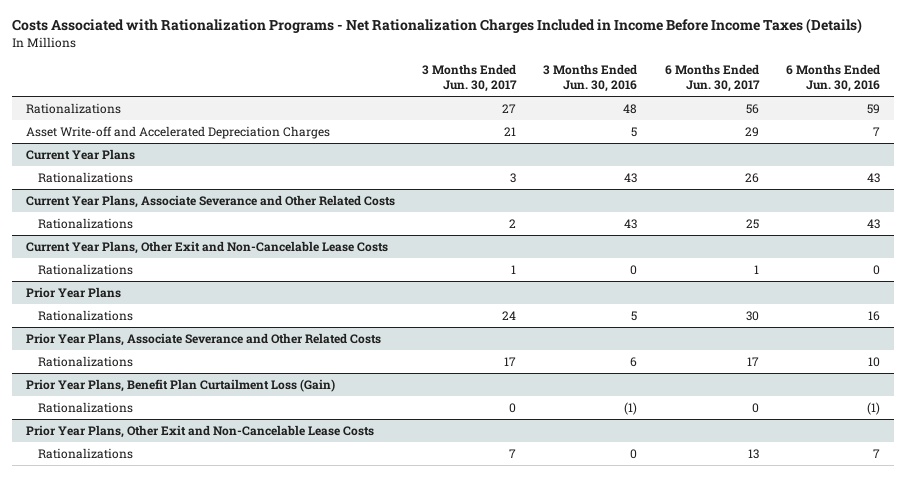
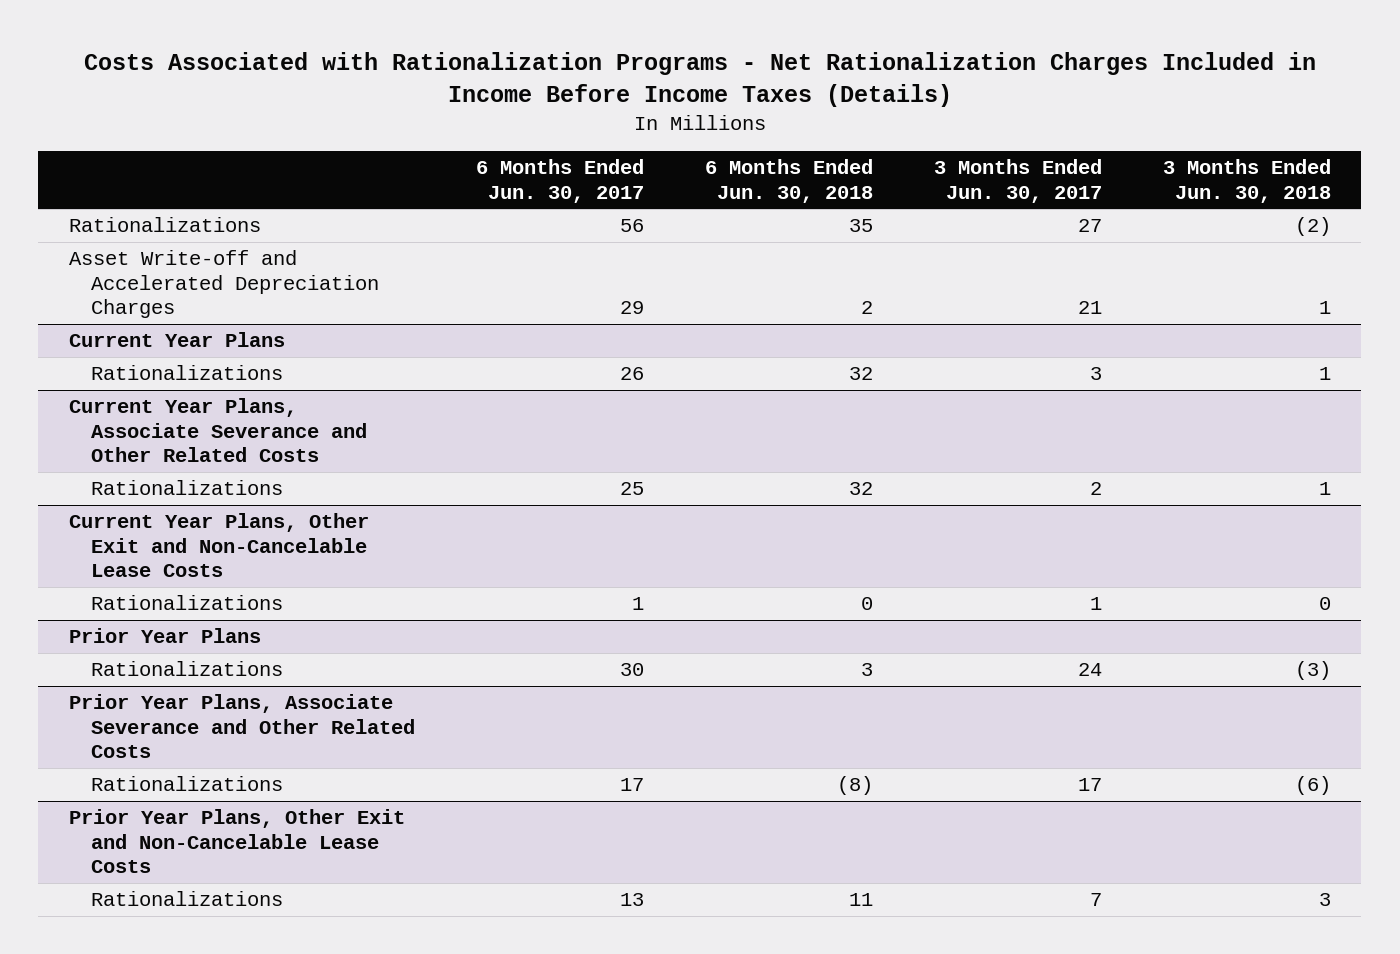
- | 3 Months Ended Jun. 30, 2017 | 3 Months Ended Jun. 30, 2016 | 6 Months Ended Jun. 30, 2017 | 6 Months Ended Jun. 30, 2016
+ | 6 Months Ended Jun. 30, 2017 | 6 Months Ended Jun. 30, 2018 | 3 Months Ended Jun. 30, 2017 | 3 Months Ended Jun. 30, 2018
- Prior Year Plans, Benefit Plan Curtailment Loss (Gain)
- Rationalizations | 0 | (1) | 0 | (1)

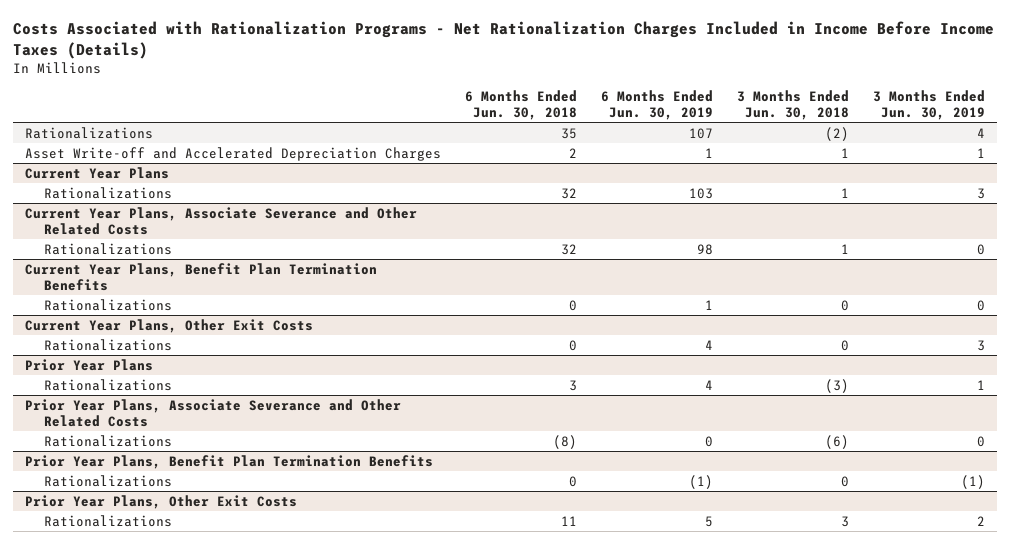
- | 6 Months Ended Jun. 30, 2017 | 6 Months Ended Jun. 30, 2018 | 3 Months Ended Jun. 30, 2017 | 3 Months Ended Jun. 30, 2018
+ | 6 Months Ended Jun. 30, 2018 | 6 Months Ended Jun. 30, 2019 | 3 Months Ended Jun. 30, 2018 | 3 Months Ended Jun. 30, 2019
- Current Year Plans, Other Exit and Non-Cancelable Lease Costs
+ Current Year Plans, Benefit Plan Termination Benefits
+ Current Year Plans, Other Exit Costs
+ Rationalizations | 0 | 4 | 0 | 3
- Prior Year Plans, Other Exit and Non-Cancelable Lease Costs
+ Prior Year Plans, Benefit Plan Termination Benefits
+ Rationalizations | 0 | (1) | 0 | (1)
+ Prior Year Plans, Other Exit Costs

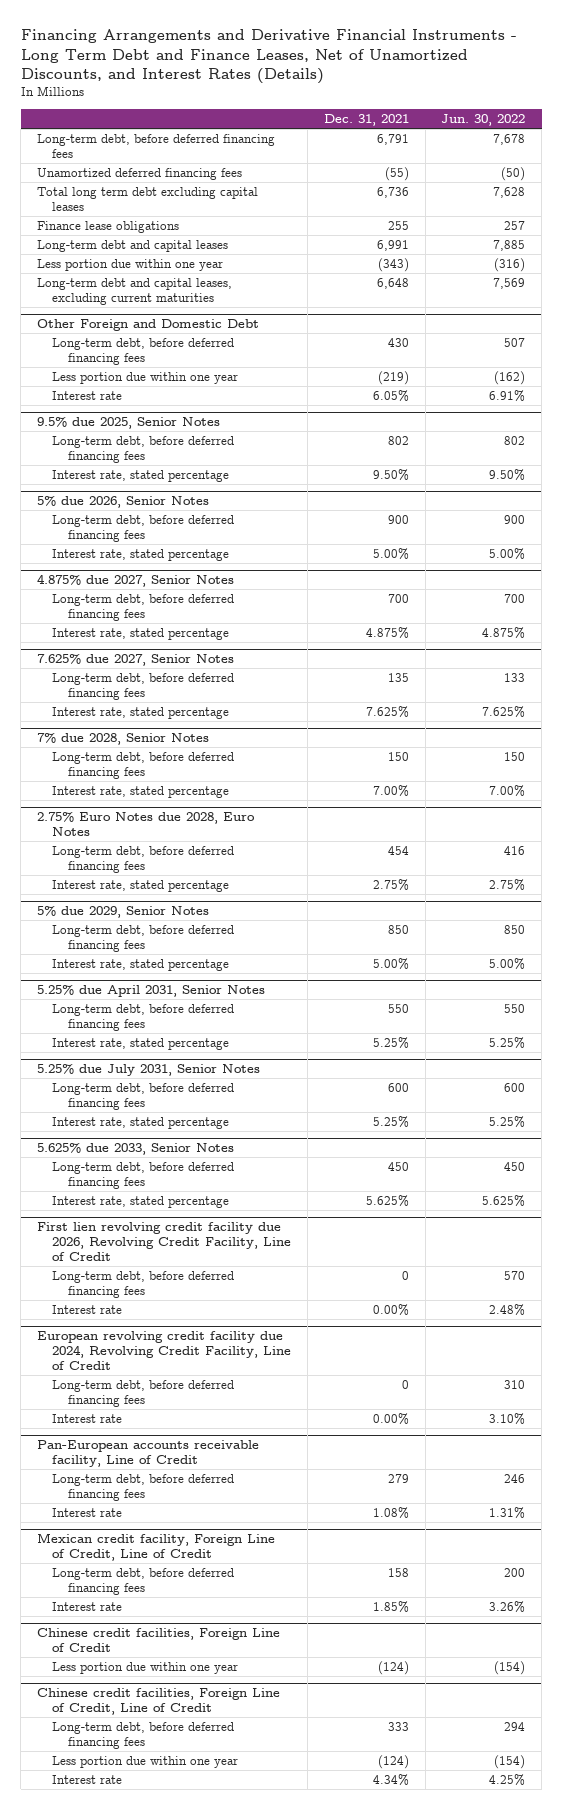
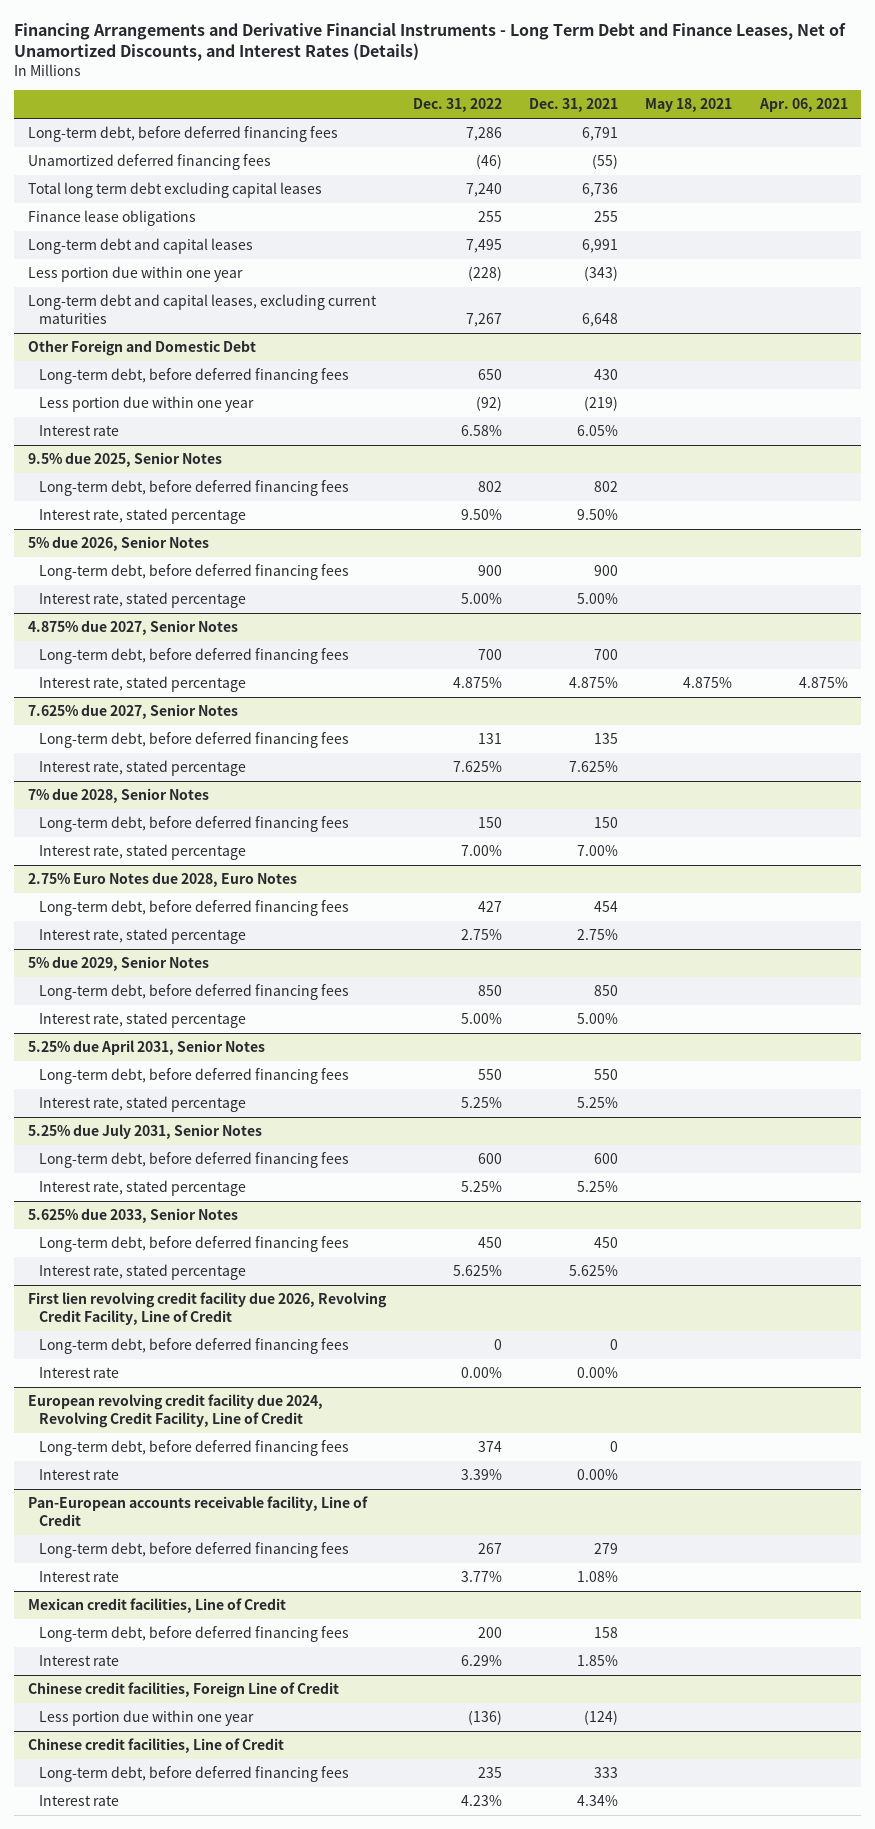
- | Dec. 31, 2021 | Jun. 30, 2022
+ | Dec. 31, 2022 | Dec. 31, 2021 | May 18, 2021 | Apr. 06, 2021
- Mexican credit facility, Foreign Line of Credit, Line of Credit
+ Mexican credit facilities, Line of Credit
- Chinese credit facilities, Foreign Line of Credit, Line of Credit
+ Chinese credit facilities, Line of Credit
- Less portion due within one year | (124) | (154)

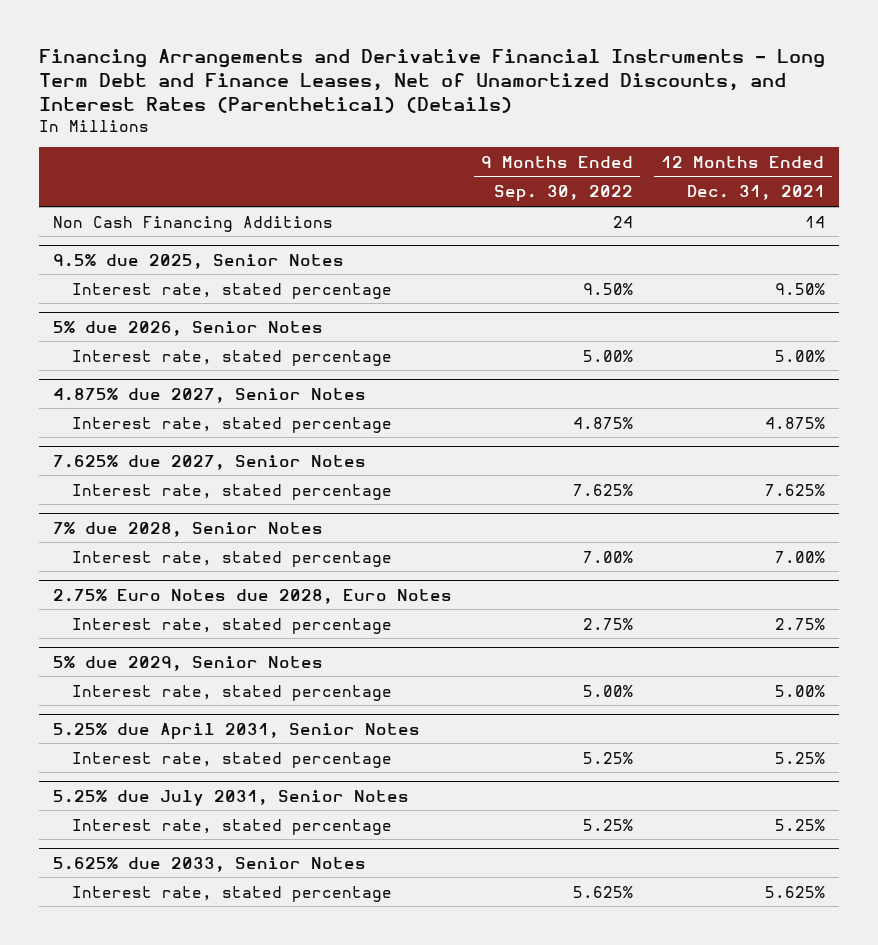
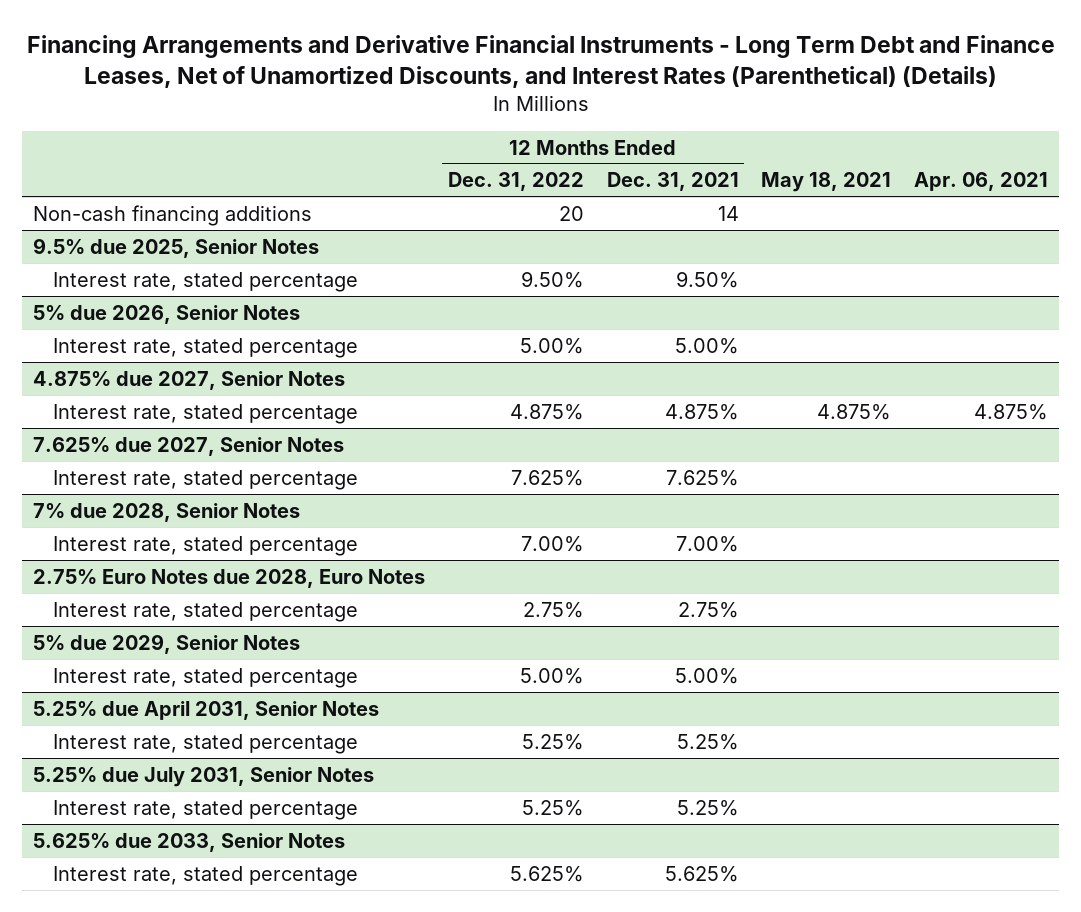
- | 9 Months Ended Sep. 30, 2022 | 12 Months Ended Dec. 31, 2021
+ | 12 Months Ended Dec. 31, 2022 | 12 Months Ended Dec. 31, 2021 | May 18, 2021 | Apr. 06, 2021
- Non Cash Financing Additions | 24 | 14
+ Non-cash financing additions | 20 | 14 | |

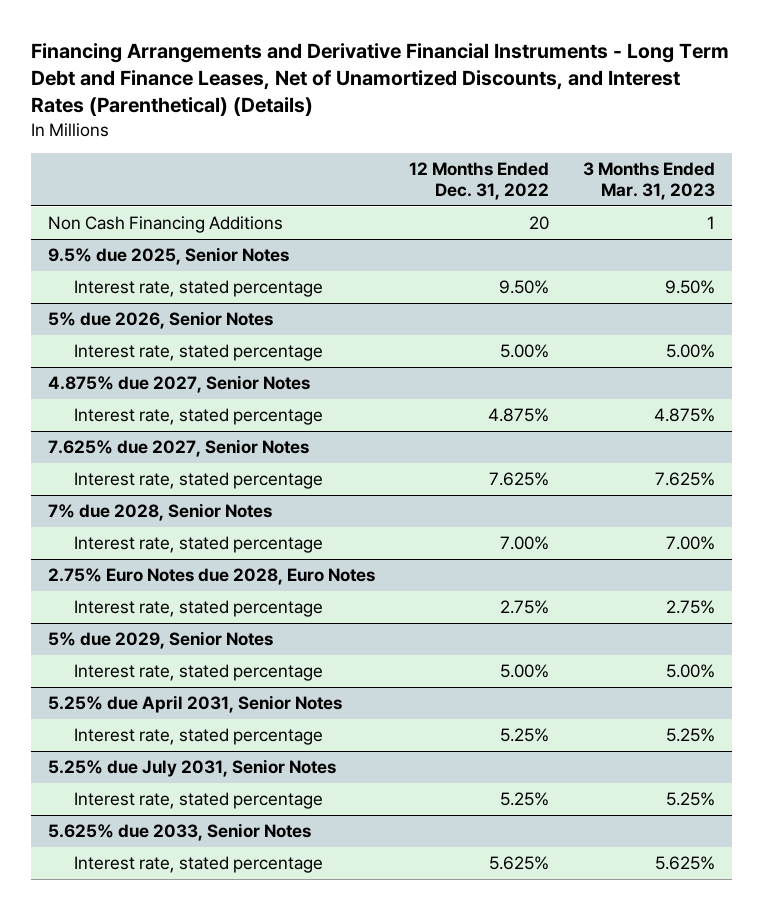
- | 12 Months Ended Dec. 31, 2022 | 12 Months Ended Dec. 31, 2021 | May 18, 2021 | Apr. 06, 2021
+ | 12 Months Ended Dec. 31, 2022 | 3 Months Ended Mar. 31, 2023
- Non-cash financing additions | 20 | 14 | |
+ Non Cash Financing Additions | 20 | 1

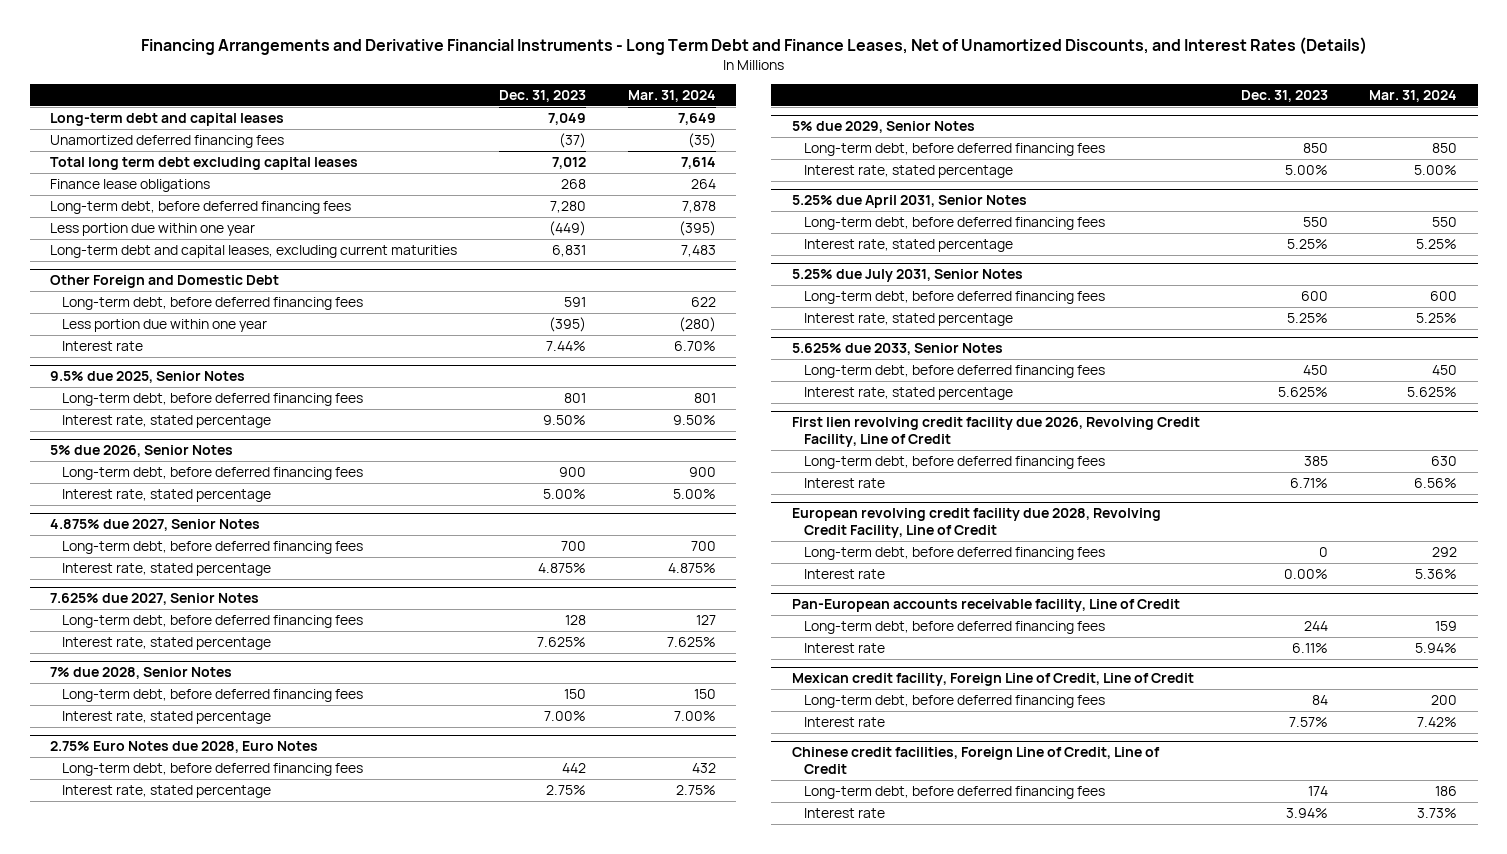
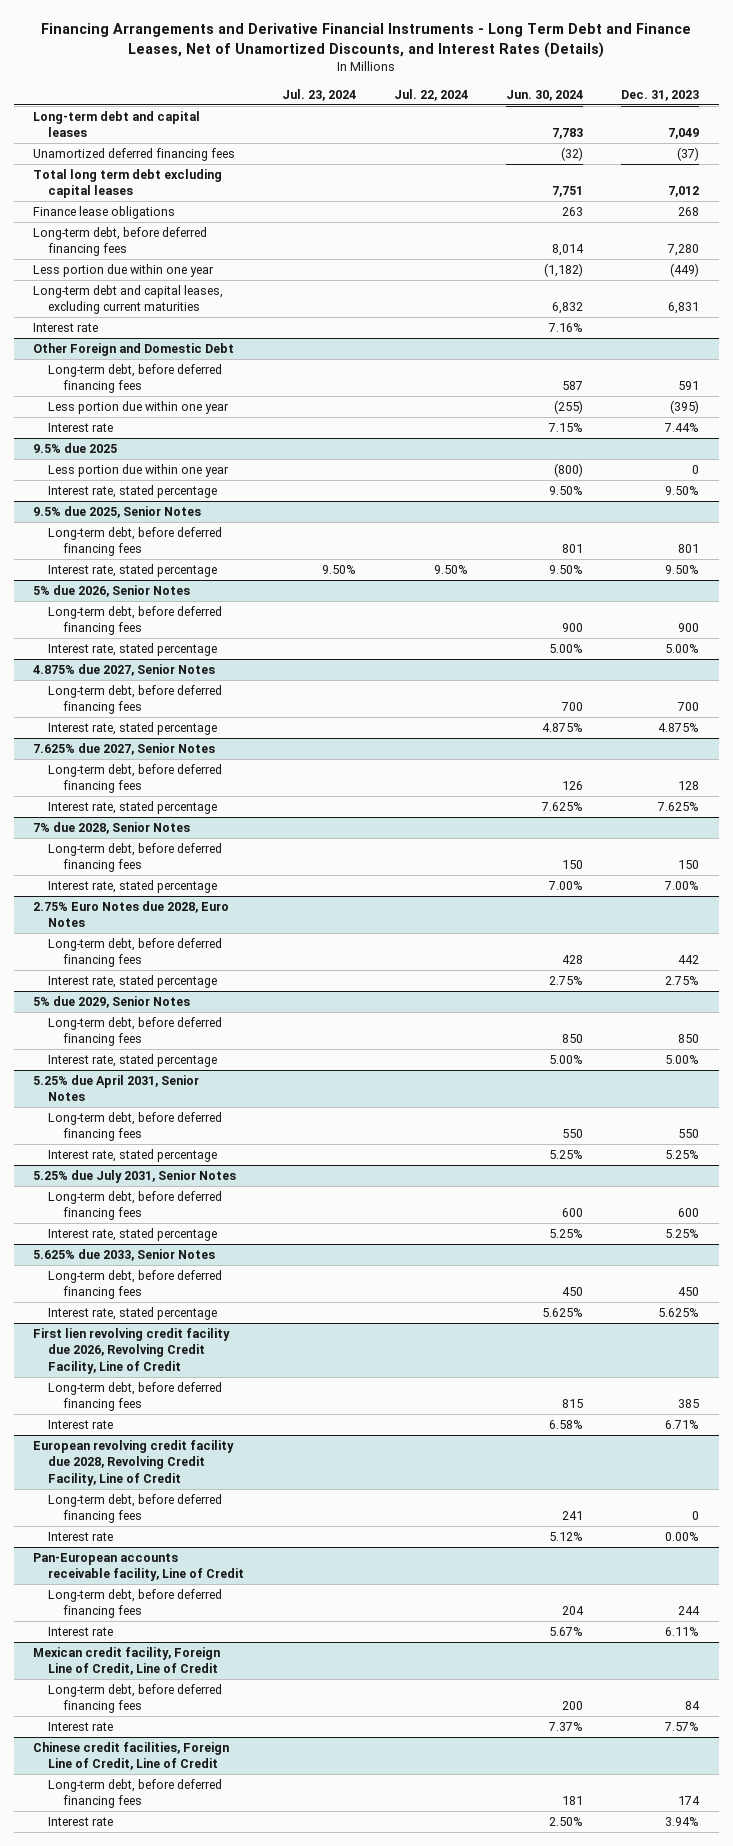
- | Dec. 31, 2023 | Mar. 31, 2024
+ | Jul. 23, 2024 | Jul. 22, 2024 | Jun. 30, 2024 | Dec. 31, 2023
+ Interest rate | | | 7.16% |
+ 9.5% due 2025
+ Less portion due within one year | | | (800) | 0
+ Interest rate, stated percentage | | | 9.50% | 9.50%

